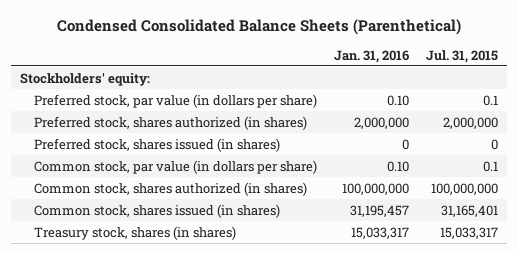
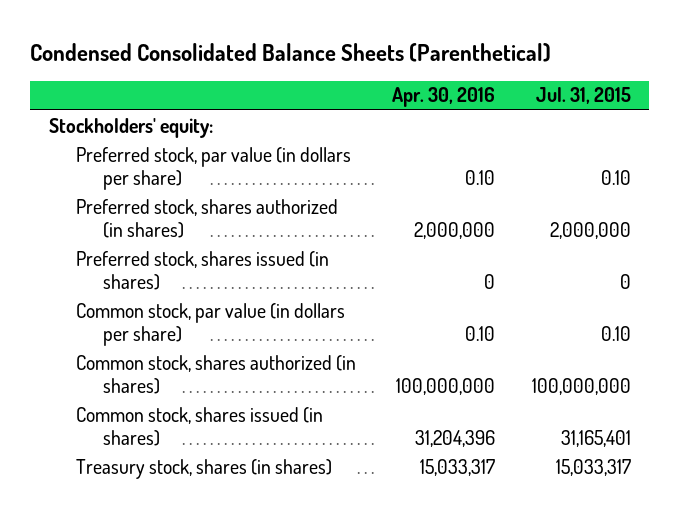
- | Jan. 31, 2016 | Jul. 31, 2015
+ | Apr. 30, 2016 | Jul. 31, 2015
- Preferred stock, par value (in dollars per share) | 0.10 | 0.1
+ Preferred stock, par value (in dollars per share) | 0.10 | 0.10
- Common stock, par value (in dollars per share) | 0.10 | 0.1
+ Common stock, par value (in dollars per share) | 0.10 | 0.10

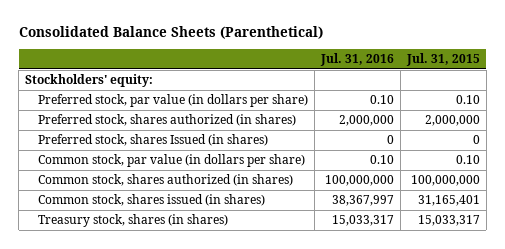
- Condensed Consolidated Balance Sheets (Parenthetical)
+ Consolidated Balance Sheets (Parenthetical)
- | Apr. 30, 2016 | Jul. 31, 2015
+ | Jul. 31, 2016 | Jul. 31, 2015
- Preferred stock, shares issued (in shares) | 0 | 0
+ Preferred stock, shares Issued (in shares) | 0 | 0

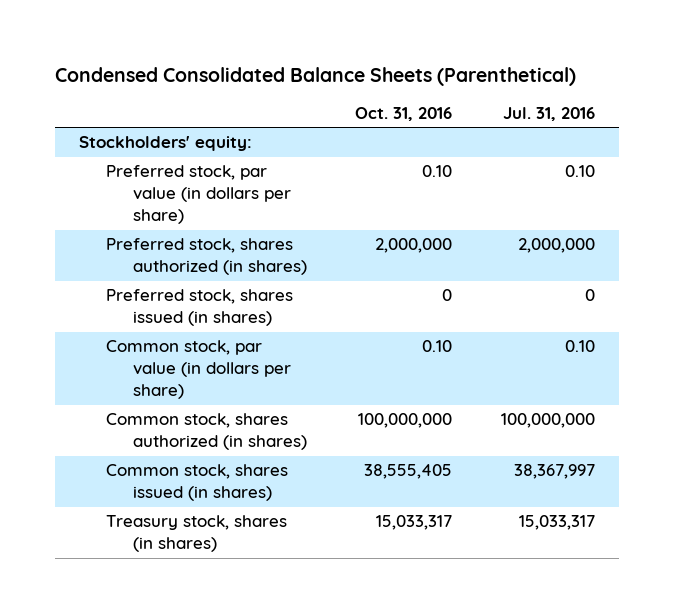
- Consolidated Balance Sheets (Parenthetical)
+ Condensed Consolidated Balance Sheets (Parenthetical)
- | Jul. 31, 2016 | Jul. 31, 2015
+ | Oct. 31, 2016 | Jul. 31, 2016
- Preferred stock, shares Issued (in shares) | 0 | 0
+ Preferred stock, shares issued (in shares) | 0 | 0

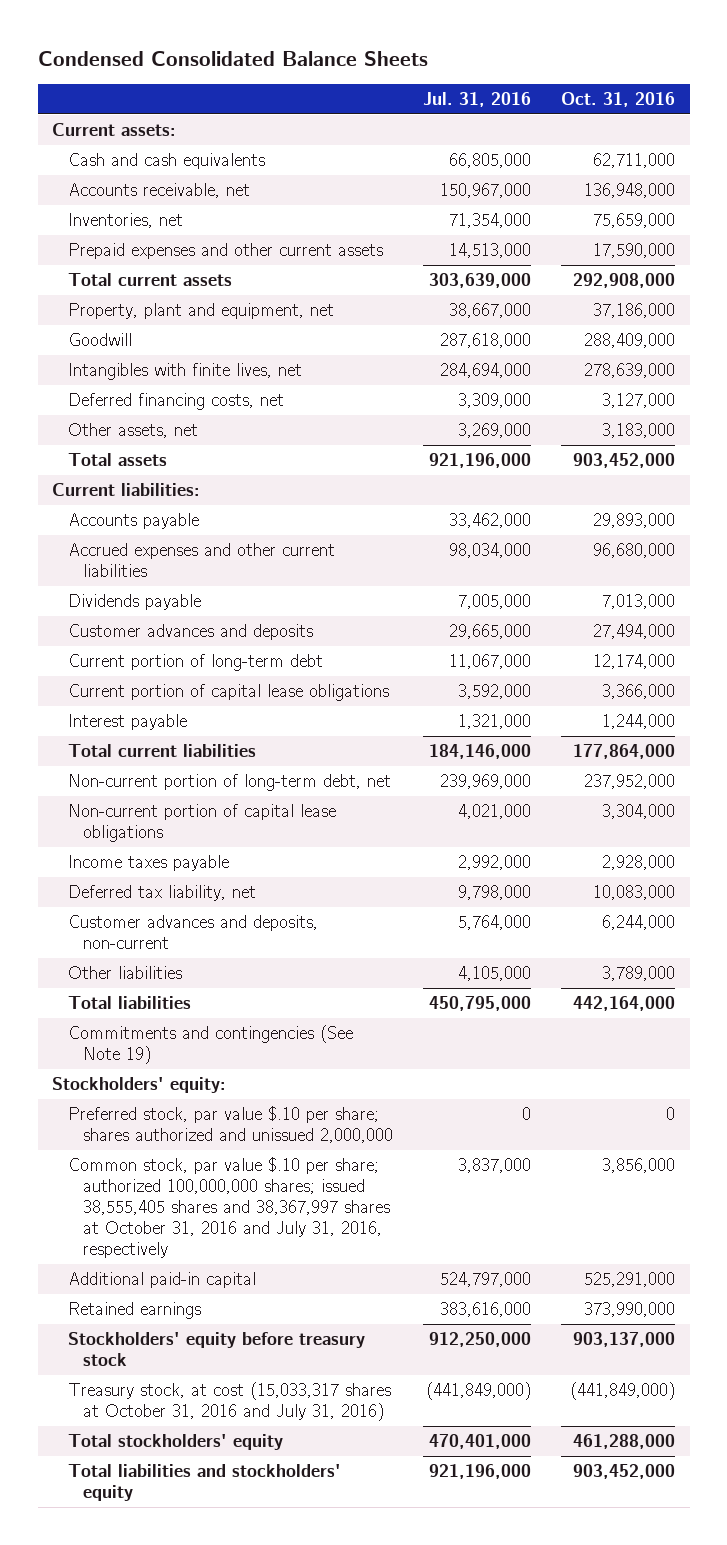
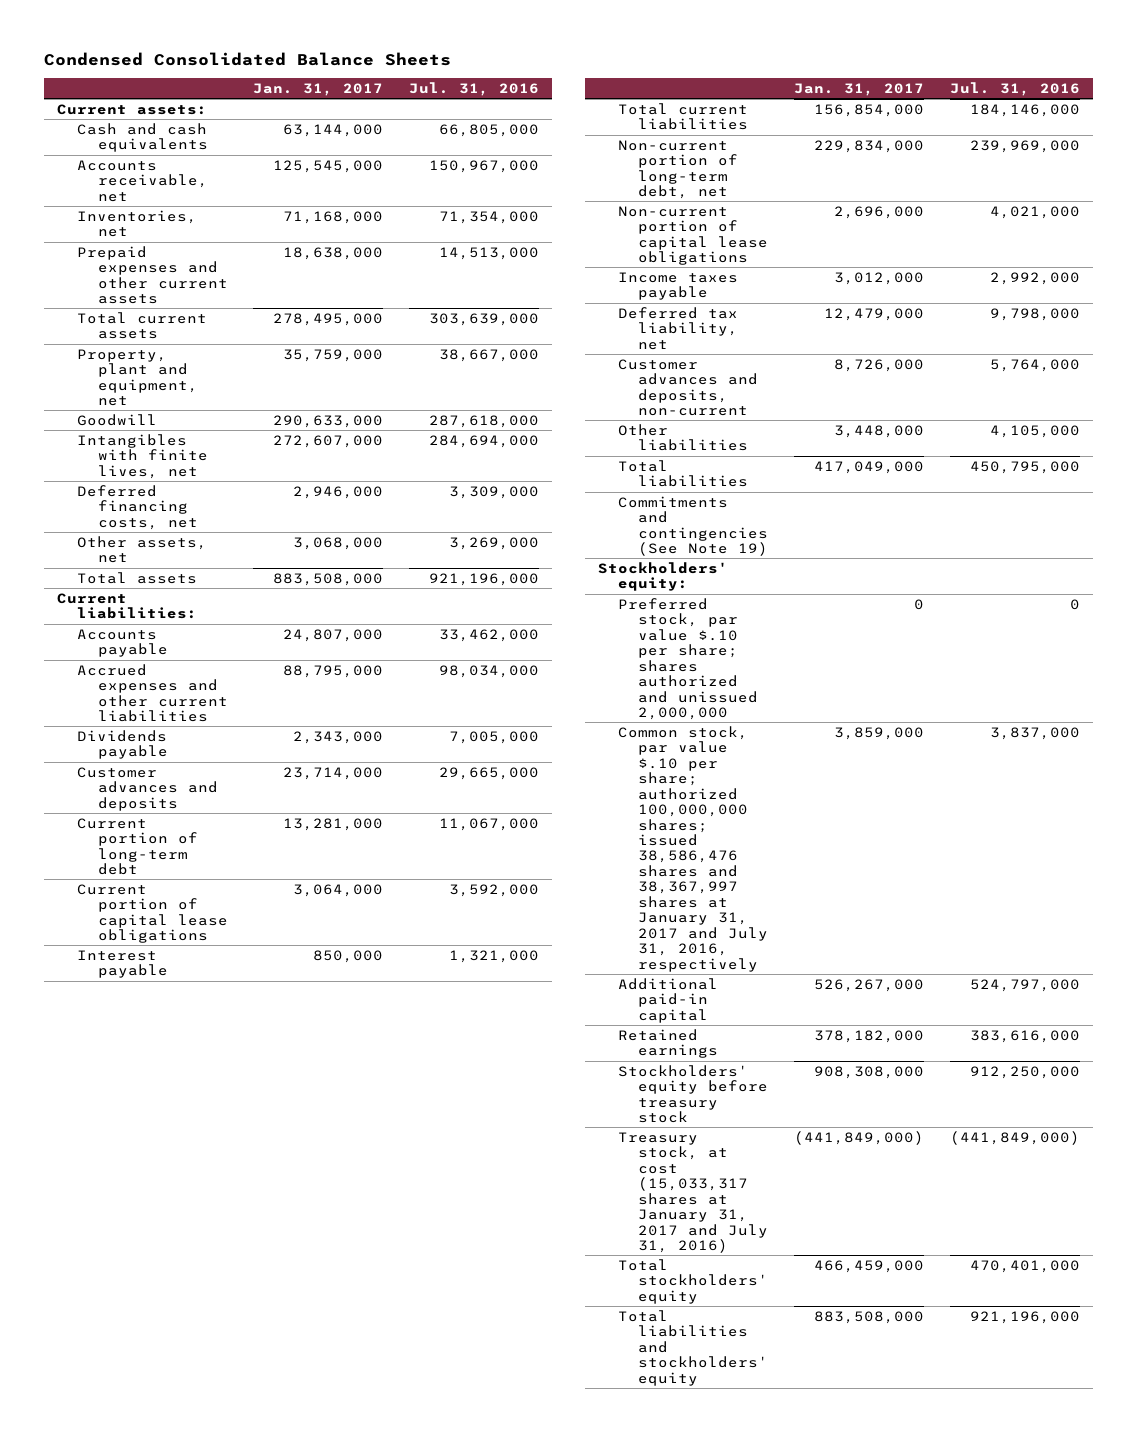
- | Jul. 31, 2016 | Oct. 31, 2016
+ | Jan. 31, 2017 | Jul. 31, 2016
- Common stock, par value $.10 per share; authorized 100,000,000 shares; issued 38,555,405 shares and 38,367,997 shares at October 31, 2016 and July 31, 2016, respectively | 3,837,000 | 3,856,000
+ Common stock, par value $.10 per share; authorized 100,000,000 shares; issued 38,586,476 shares and 38,367,997 shares at January 31, 2017 and July 31, 2016, respectively | 3,859,000 | 3,837,000
- Treasury stock, at cost (15,033,317 shares at October 31, 2016 and July 31, 2016) | (441,849,000) | (441,849,000)
+ Treasury stock, at cost (15,033,317 shares at January 31, 2017 and July 31, 2016) | (441,849,000) | (441,849,000)

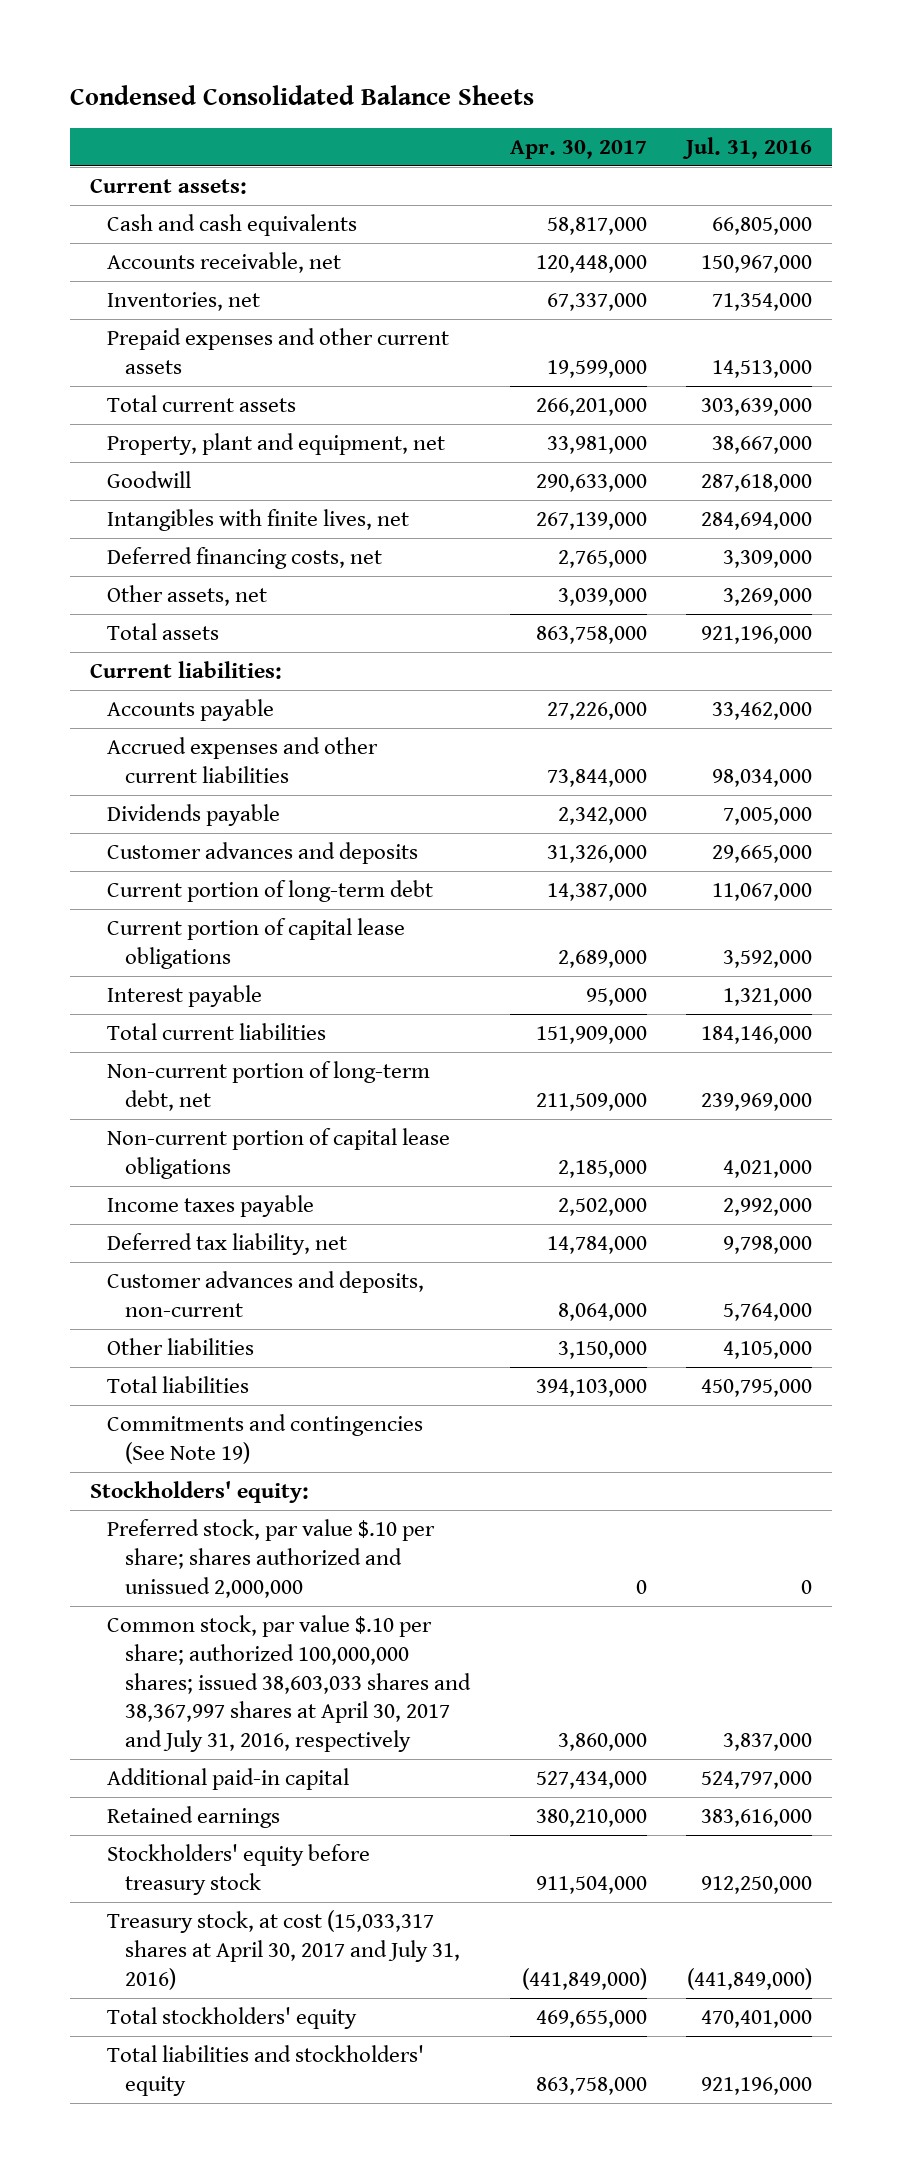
- | Jan. 31, 2017 | Jul. 31, 2016
+ | Apr. 30, 2017 | Jul. 31, 2016
- Common stock, par value $.10 per share; authorized 100,000,000 shares; issued 38,586,476 shares and 38,367,997 shares at January 31, 2017 and July 31, 2016, respectively | 3,859,000 | 3,837,000
+ Common stock, par value $.10 per share; authorized 100,000,000 shares; issued 38,603,033 shares and 38,367,997 shares at April 30, 2017 and July 31, 2016, respectively | 3,860,000 | 3,837,000
- Treasury stock, at cost (15,033,317 shares at January 31, 2017 and July 31, 2016) | (441,849,000) | (441,849,000)
+ Treasury stock, at cost (15,033,317 shares at April 30, 2017 and July 31, 2016) | (441,849,000) | (441,849,000)

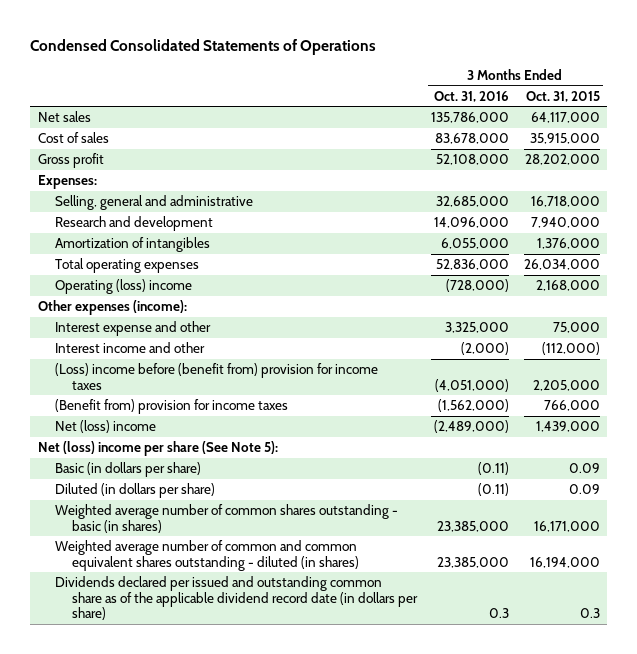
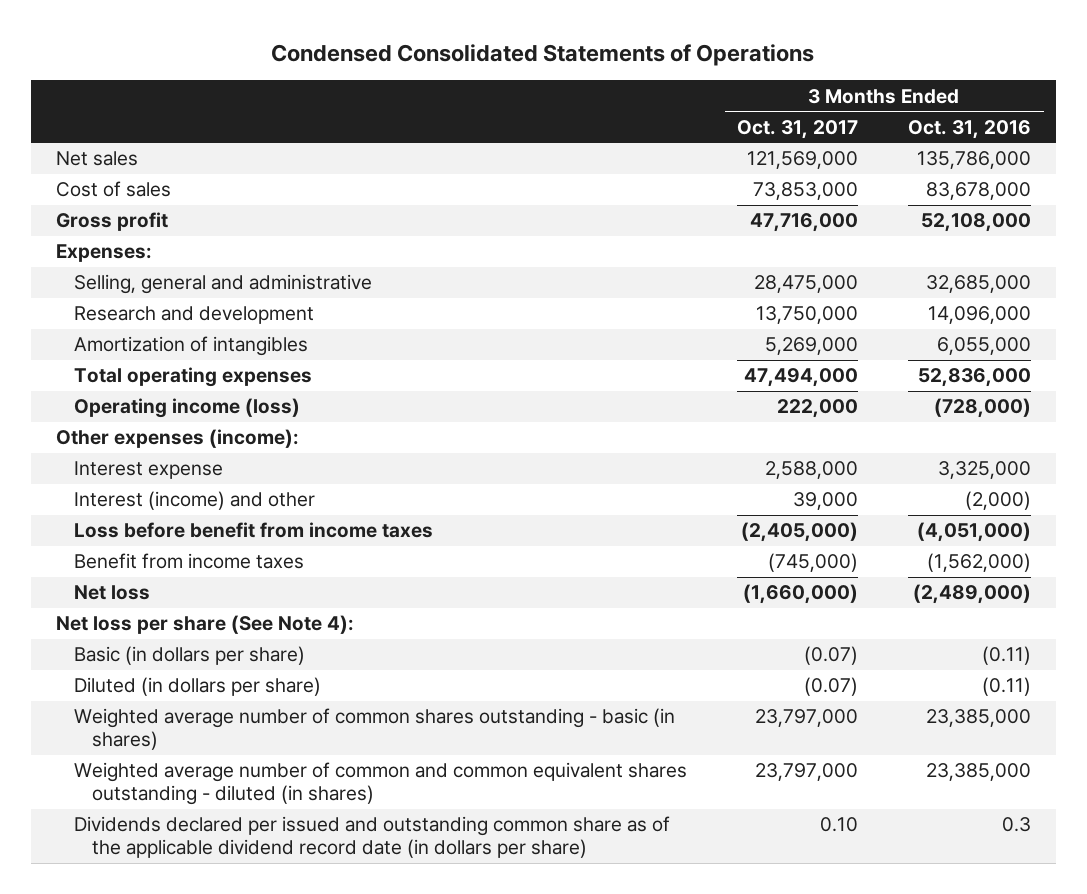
- | 3 Months Ended Oct. 31, 2016 | 3 Months Ended Oct. 31, 2015
+ | 3 Months Ended Oct. 31, 2017 | 3 Months Ended Oct. 31, 2016
- Operating (loss) income | (728,000) | 2,168,000
+ Operating income (loss) | 222,000 | (728,000)
- Interest expense and other | 3,325,000 | 75,000
- Interest income and other | (2,000) | (112,000)
- (Loss) income before (benefit from) provision for income taxes | (4,051,000) | 2,205,000
- (Benefit from) provision for income taxes | (1,562,000) | 766,000
- Net (loss) income | (2,489,000) | 1,439,000
- Net (loss) income per share (See Note 5):
+ Interest expense | 2,588,000 | 3,325,000
+ Interest (income) and other | 39,000 | (2,000)
+ Loss before benefit from income taxes | (2,405,000) | (4,051,000)
+ Benefit from income taxes | (745,000) | (1,562,000)
+ Net loss | (1,660,000) | (2,489,000)
+ Net loss per share (See Note 4):

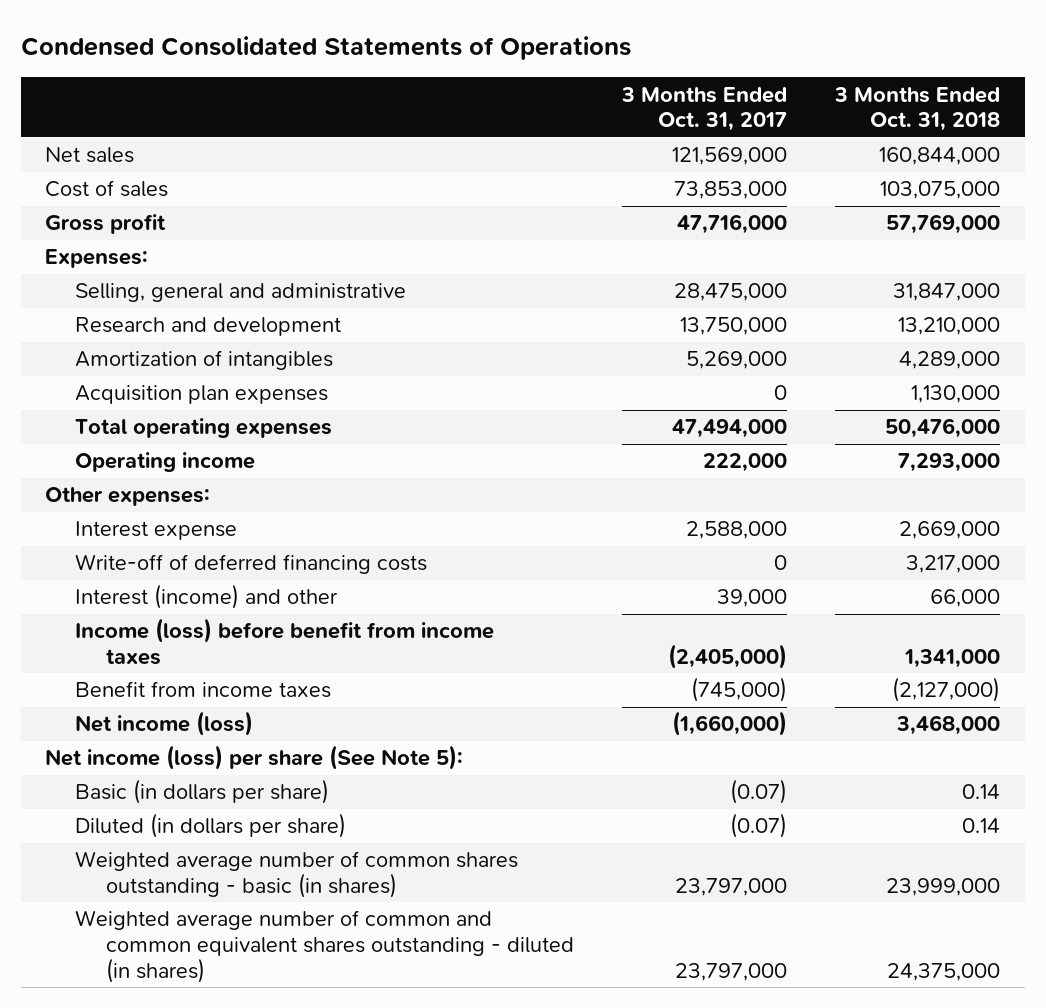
- | 3 Months Ended Oct. 31, 2017 | 3 Months Ended Oct. 31, 2016
+ | 3 Months Ended Oct. 31, 2017 | 3 Months Ended Oct. 31, 2018
+ Acquisition plan expenses | 0 | 1,130,000
- Operating income (loss) | 222,000 | (728,000)
- Other expenses (income):
+ Operating income | 222,000 | 7,293,000
+ Other expenses:
+ Write-off of deferred financing costs | 0 | 3,217,000
- Loss before benefit from income taxes | (2,405,000) | (4,051,000)
+ Income (loss) before benefit from income taxes | (2,405,000) | 1,341,000
- Net loss | (1,660,000) | (2,489,000)
- Net loss per share (See Note 4):
+ Net income (loss) | (1,660,000) | 3,468,000
+ Net income (loss) per share (See Note 5):
- Dividends declared per issued and outstanding common share as of the applicable dividend record date (in dollars per share) | 0.10 | 0.3

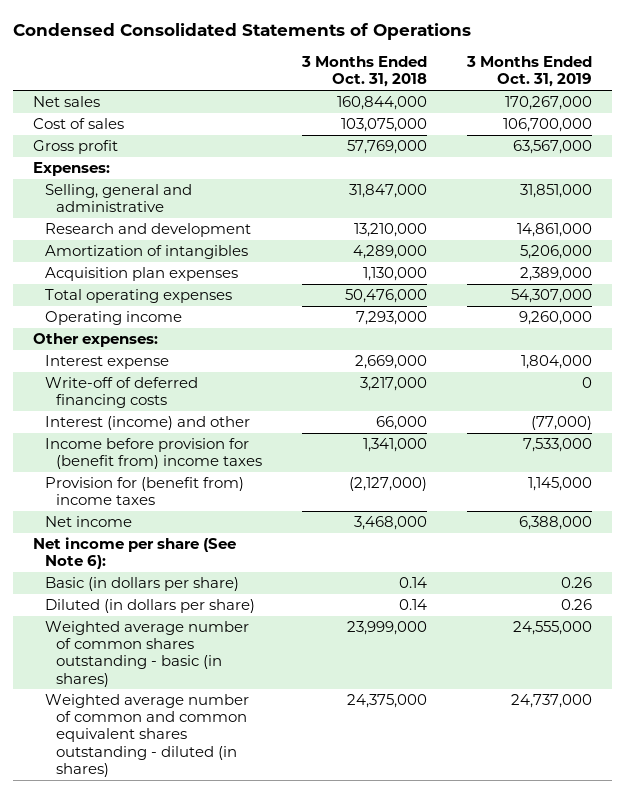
- | 3 Months Ended Oct. 31, 2017 | 3 Months Ended Oct. 31, 2018
+ | 3 Months Ended Oct. 31, 2018 | 3 Months Ended Oct. 31, 2019
- Income (loss) before benefit from income taxes | (2,405,000) | 1,341,000
- Benefit from income taxes | (745,000) | (2,127,000)
- Net income (loss) | (1,660,000) | 3,468,000
- Net income (loss) per share (See Note 5):
+ Income before provision for (benefit from) income taxes | 1,341,000 | 7,533,000
+ Provision for (benefit from) income taxes | (2,127,000) | 1,145,000
+ Net income | 3,468,000 | 6,388,000
+ Net income per share (See Note 6):

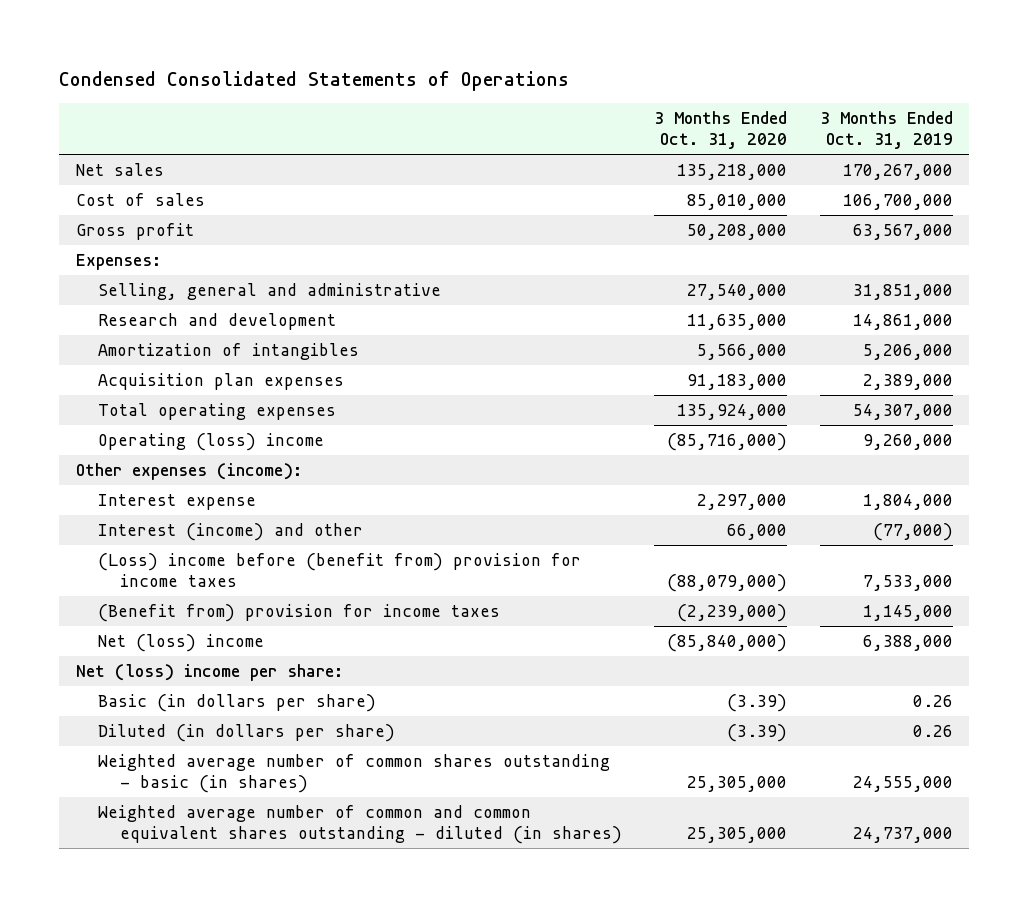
- | 3 Months Ended Oct. 31, 2018 | 3 Months Ended Oct. 31, 2019
+ | 3 Months Ended Oct. 31, 2020 | 3 Months Ended Oct. 31, 2019
- Operating income | 7,293,000 | 9,260,000
- Other expenses:
+ Operating (loss) income | (85,716,000) | 9,260,000
+ Other expenses (income):
- Write-off of deferred financing costs | 3,217,000 | 0
- Income before provision for (benefit from) income taxes | 1,341,000 | 7,533,000
- Provision for (benefit from) income taxes | (2,127,000) | 1,145,000
- Net income | 3,468,000 | 6,388,000
- Net income per share (See Note 6):
+ (Loss) income before (benefit from) provision for income taxes | (88,079,000) | 7,533,000
+ (Benefit from) provision for income taxes | (2,239,000) | 1,145,000
+ Net (loss) income | (85,840,000) | 6,388,000
+ Net (loss) income per share:

